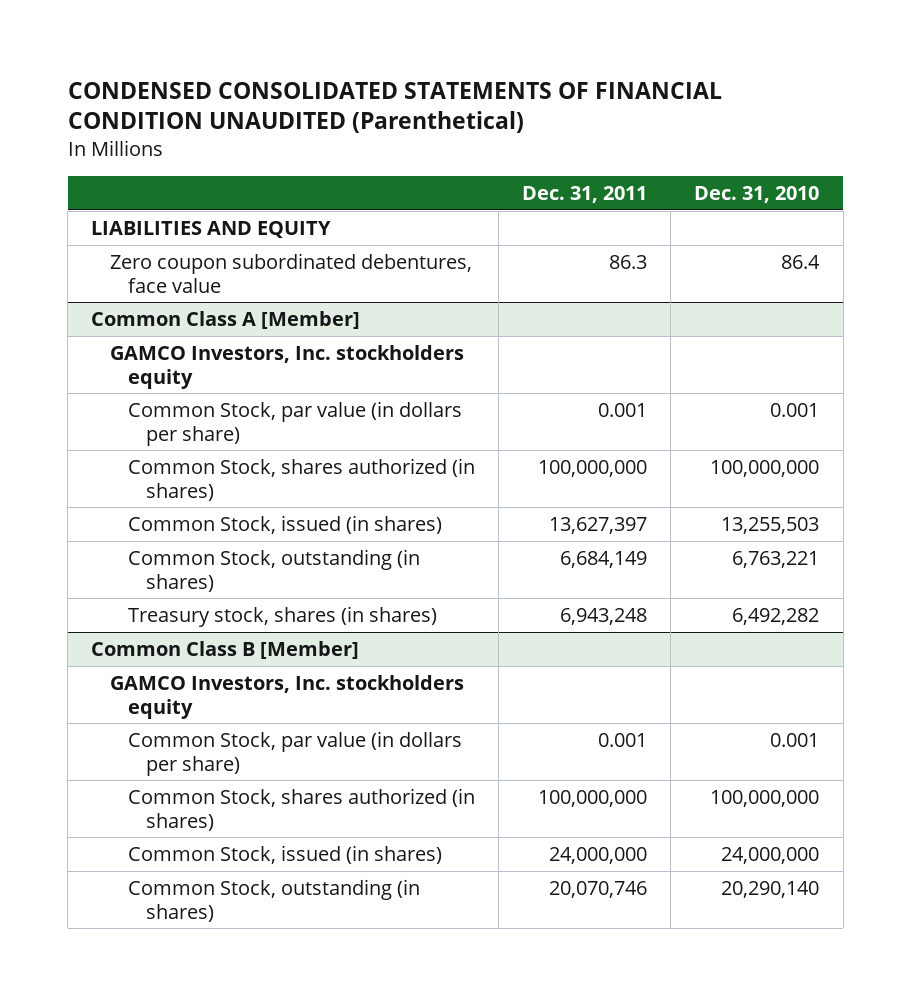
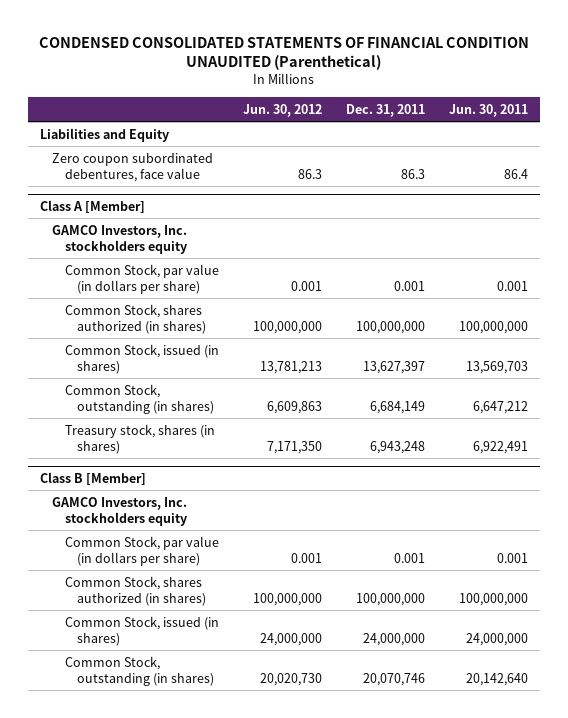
- | Dec. 31, 2011 | Dec. 31, 2010
+ | Jun. 30, 2012 | Dec. 31, 2011 | Jun. 30, 2011
- LIABILITIES AND EQUITY
+ Liabilities and Equity
- Common Class A [Member]
+ Class A [Member]
- Common Class B [Member]
+ Class B [Member]

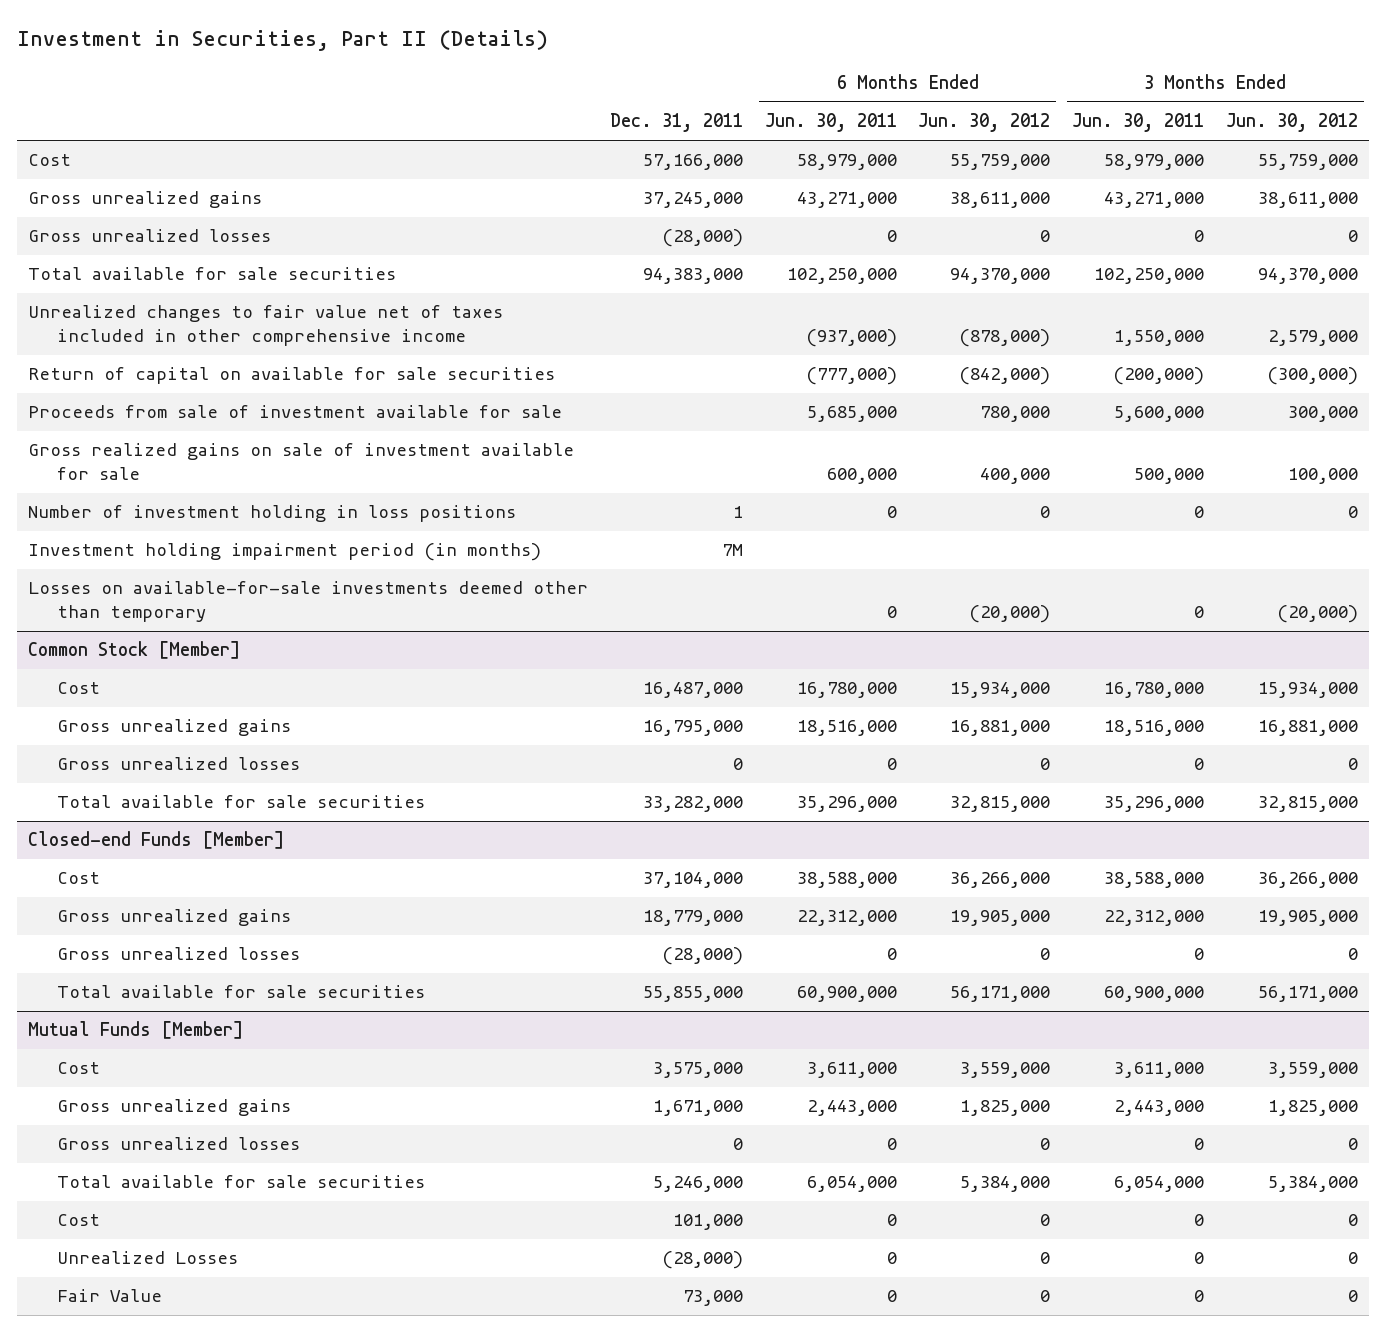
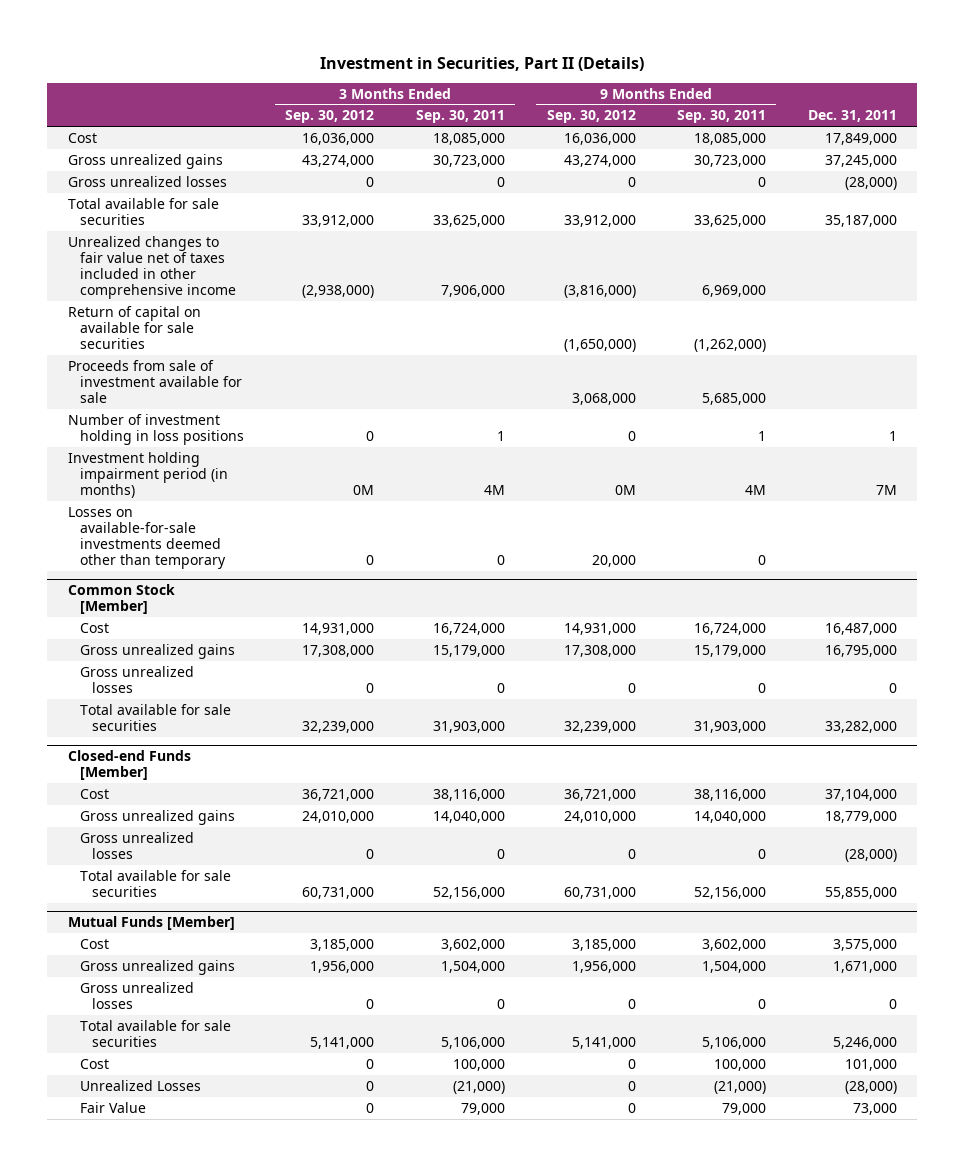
- | Dec. 31, 2011 | 6 Months Ended Jun. 30, 2011 | 6 Months Ended Jun. 30, 2012 | 3 Months Ended Jun. 30, 2011 | 3 Months Ended Jun. 30, 2012
+ | 3 Months Ended Sep. 30, 2012 | 3 Months Ended Sep. 30, 2011 | 9 Months Ended Sep. 30, 2012 | 9 Months Ended Sep. 30, 2011 | Dec. 31, 2011
- Cost | 57,166,000 | 58,979,000 | 55,759,000 | 58,979,000 | 55,759,000
+ Cost | 16,036,000 | 18,085,000 | 16,036,000 | 18,085,000 | 17,849,000
- Total available for sale securities | 94,383,000 | 102,250,000 | 94,370,000 | 102,250,000 | 94,370,000
+ Total available for sale securities | 33,912,000 | 33,625,000 | 33,912,000 | 33,625,000 | 35,187,000
- Gross realized gains on sale of investment available for sale | | 600,000 | 400,000 | 500,000 | 100,000

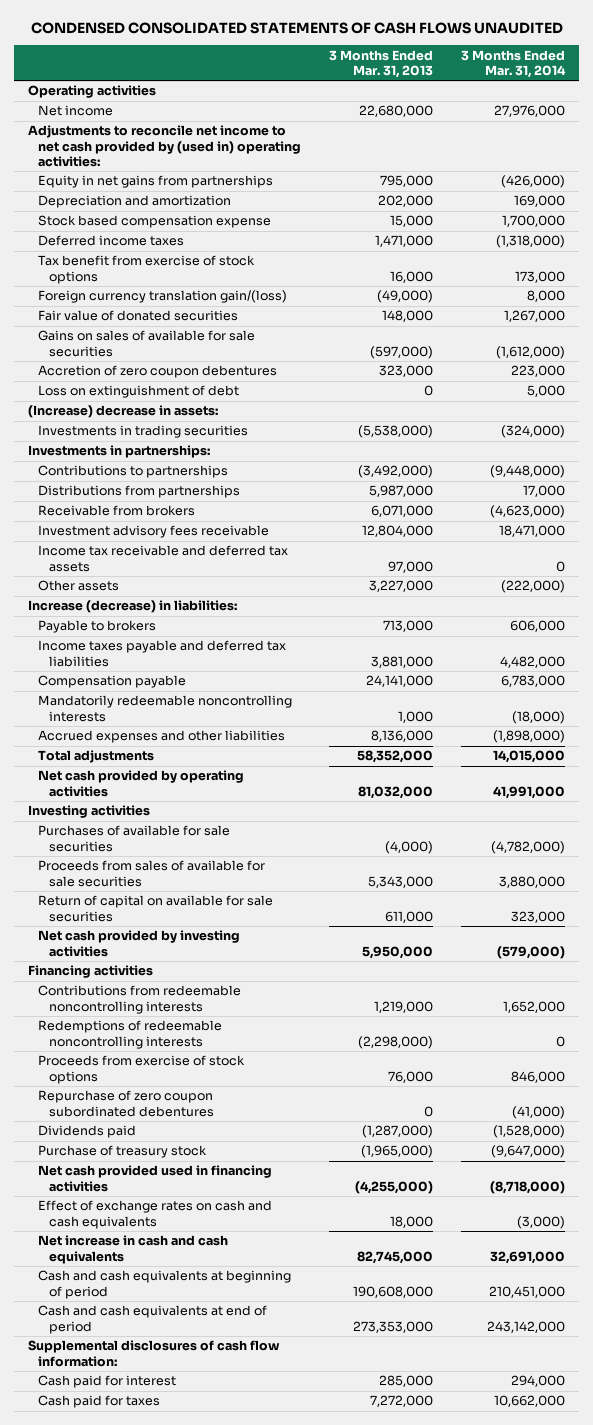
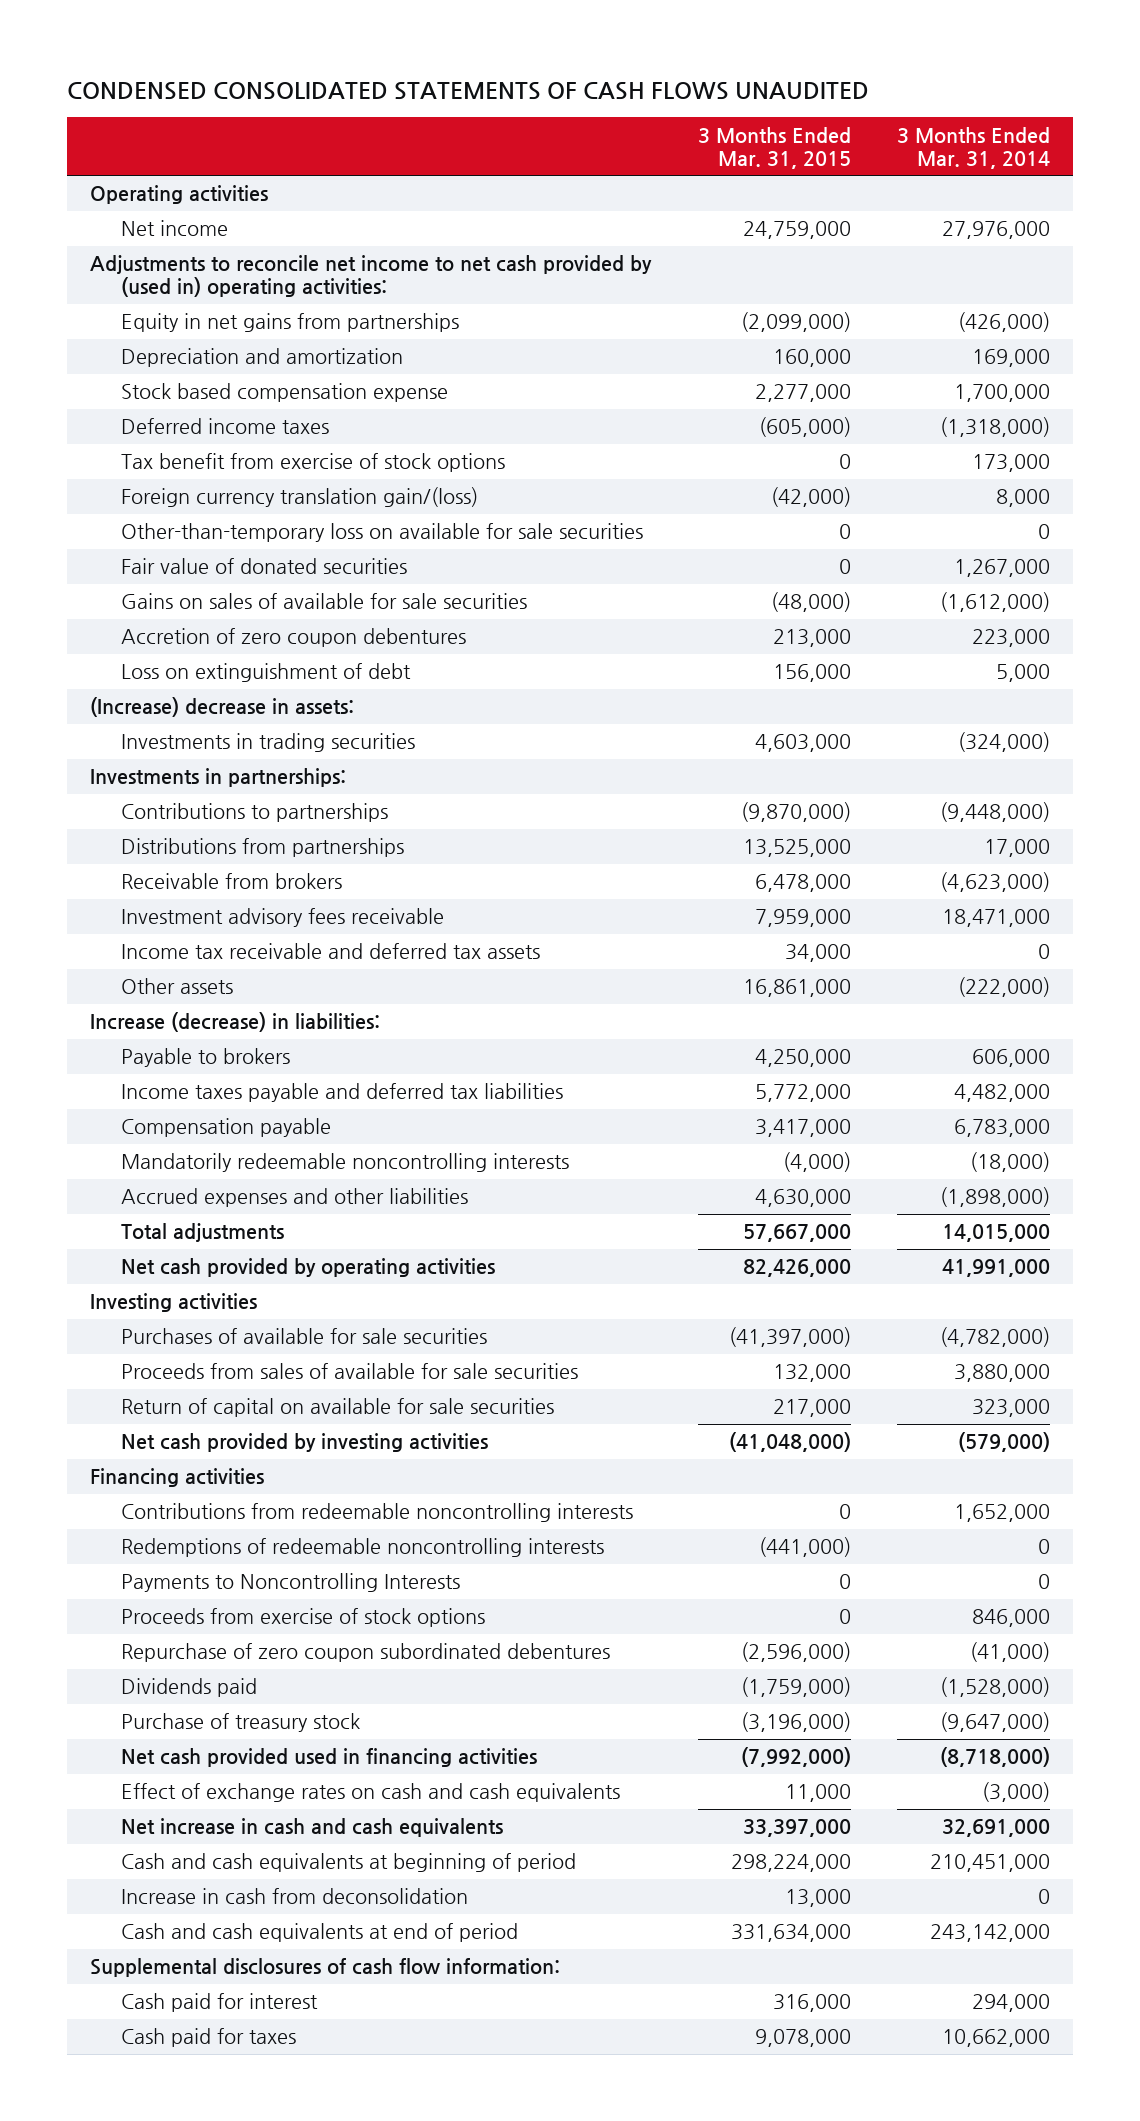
- | 3 Months Ended Mar. 31, 2013 | 3 Months Ended Mar. 31, 2014
+ | 3 Months Ended Mar. 31, 2015 | 3 Months Ended Mar. 31, 2014
+ Other-than-temporary loss on available for sale securities | 0 | 0
+ Payments to Noncontrolling Interests | 0 | 0
+ Increase in cash from deconsolidation | 13,000 | 0

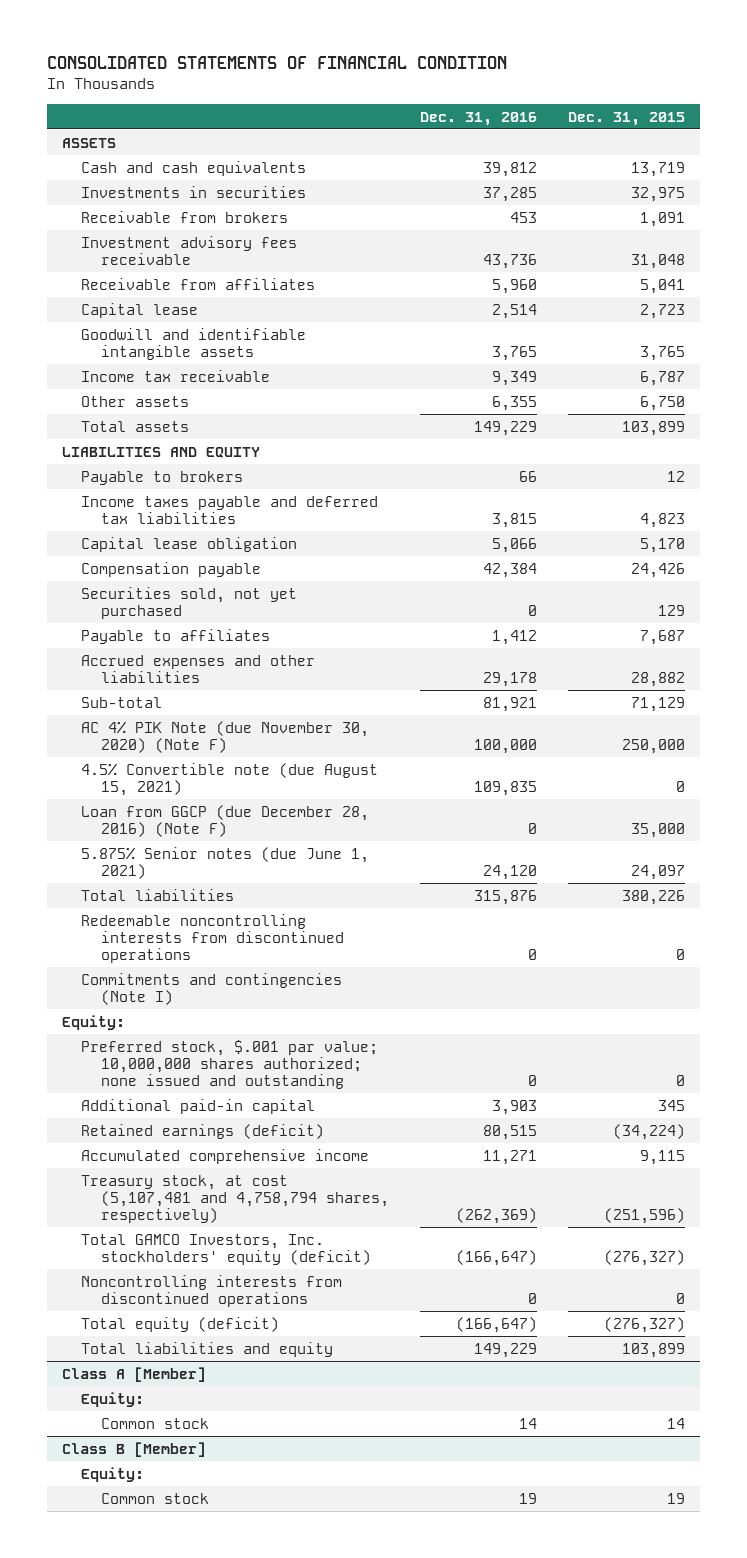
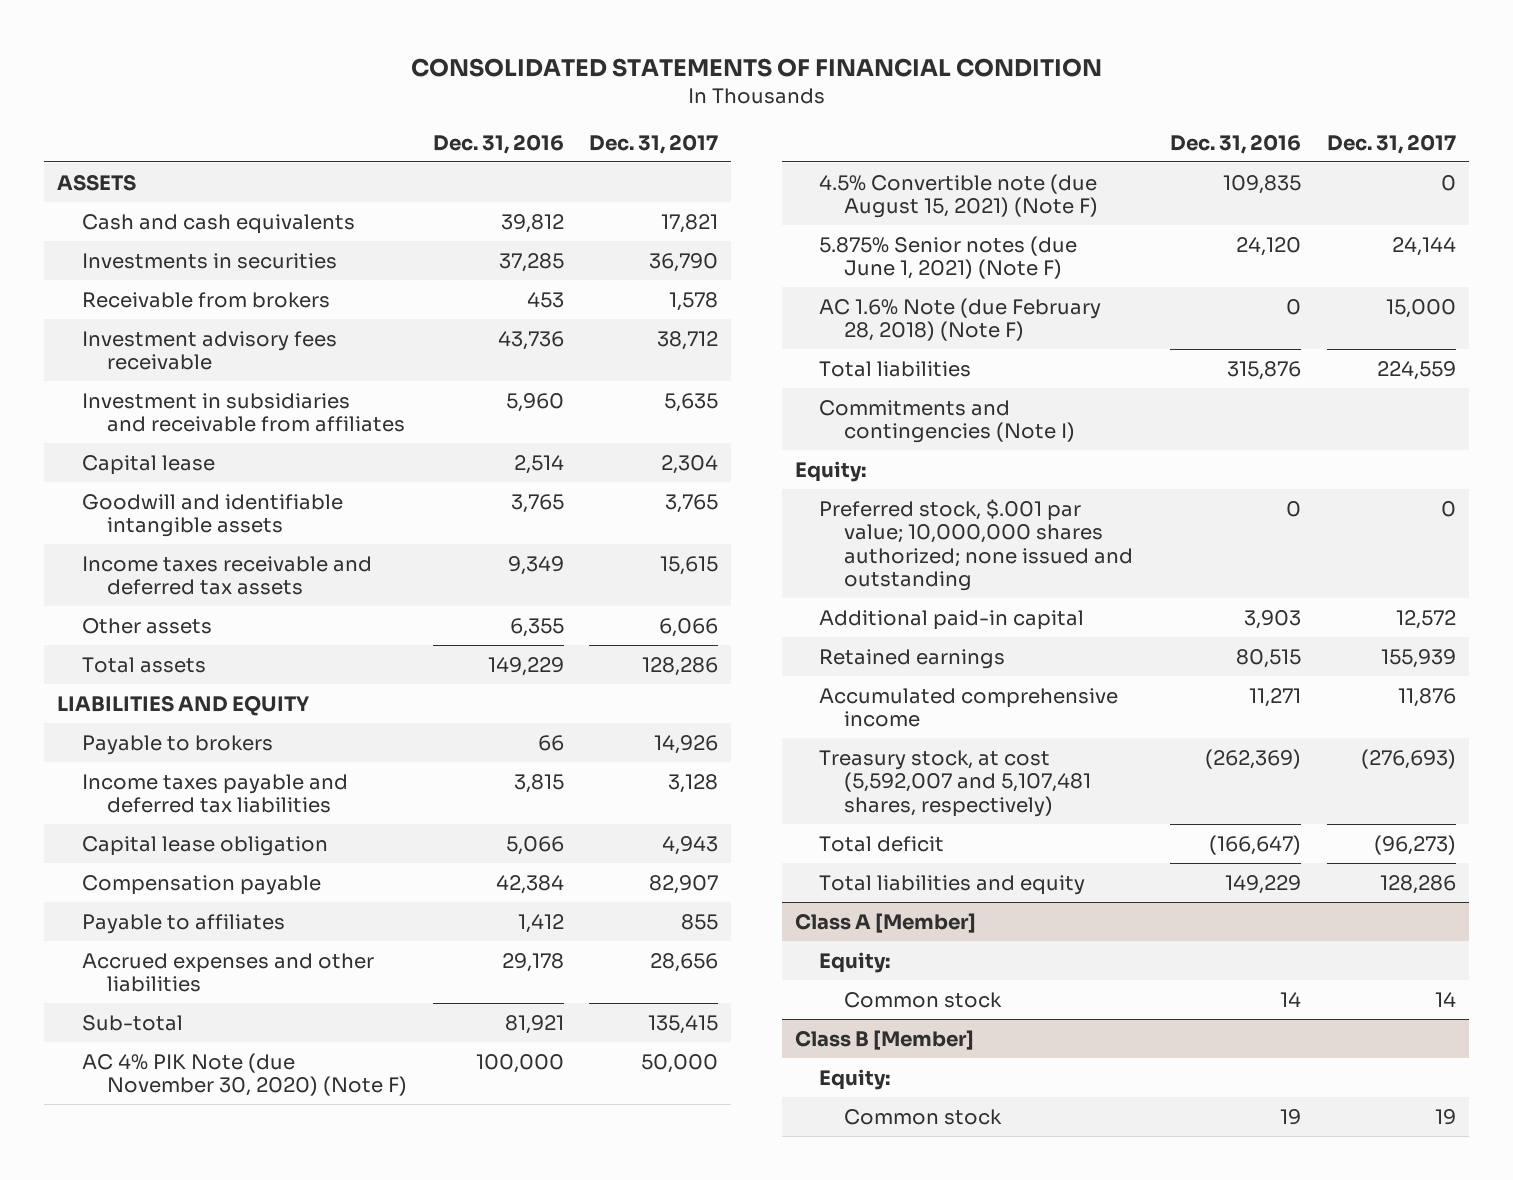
- | Dec. 31, 2016 | Dec. 31, 2015
+ | Dec. 31, 2016 | Dec. 31, 2017
- Receivable from affiliates | 5,960 | 5,041
+ Investment in subsidiaries and receivable from affiliates | 5,960 | 5,635
- Income tax receivable | 9,349 | 6,787
+ Income taxes receivable and deferred tax assets | 9,349 | 15,615
- Securities sold, not yet purchased | 0 | 129
- 4.5% Convertible note (due August 15, 2021) | 109,835 | 0
- Loan from GGCP (due December 28, 2016) (Note F) | 0 | 35,000
- 5.875% Senior notes (due June 1, 2021) | 24,120 | 24,097
+ 4.5% Convertible note (due August 15, 2021) (Note F) | 109,835 | 0
+ 5.875% Senior notes (due June 1, 2021) (Note F) | 24,120 | 24,144
+ AC 1.6% Note (due February 28, 2018) (Note F) | 0 | 15,000
- Redeemable noncontrolling interests from discontinued operations | 0 | 0
- Retained earnings (deficit) | 80,515 | (34,224)
+ Retained earnings | 80,515 | 155,939
- Treasury stock, at cost (5,107,481 and 4,758,794 shares, respectively) | (262,369) | (251,596)
- Total GAMCO Investors, Inc. stockholders' equity (deficit) | (166,647) | (276,327)
- Noncontrolling interests from discontinued operations | 0 | 0
- Total equity (deficit) | (166,647) | (276,327)
+ Treasury stock, at cost (5,592,007 and 5,107,481 shares, respectively) | (262,369) | (276,693)
+ Total deficit | (166,647) | (96,273)

